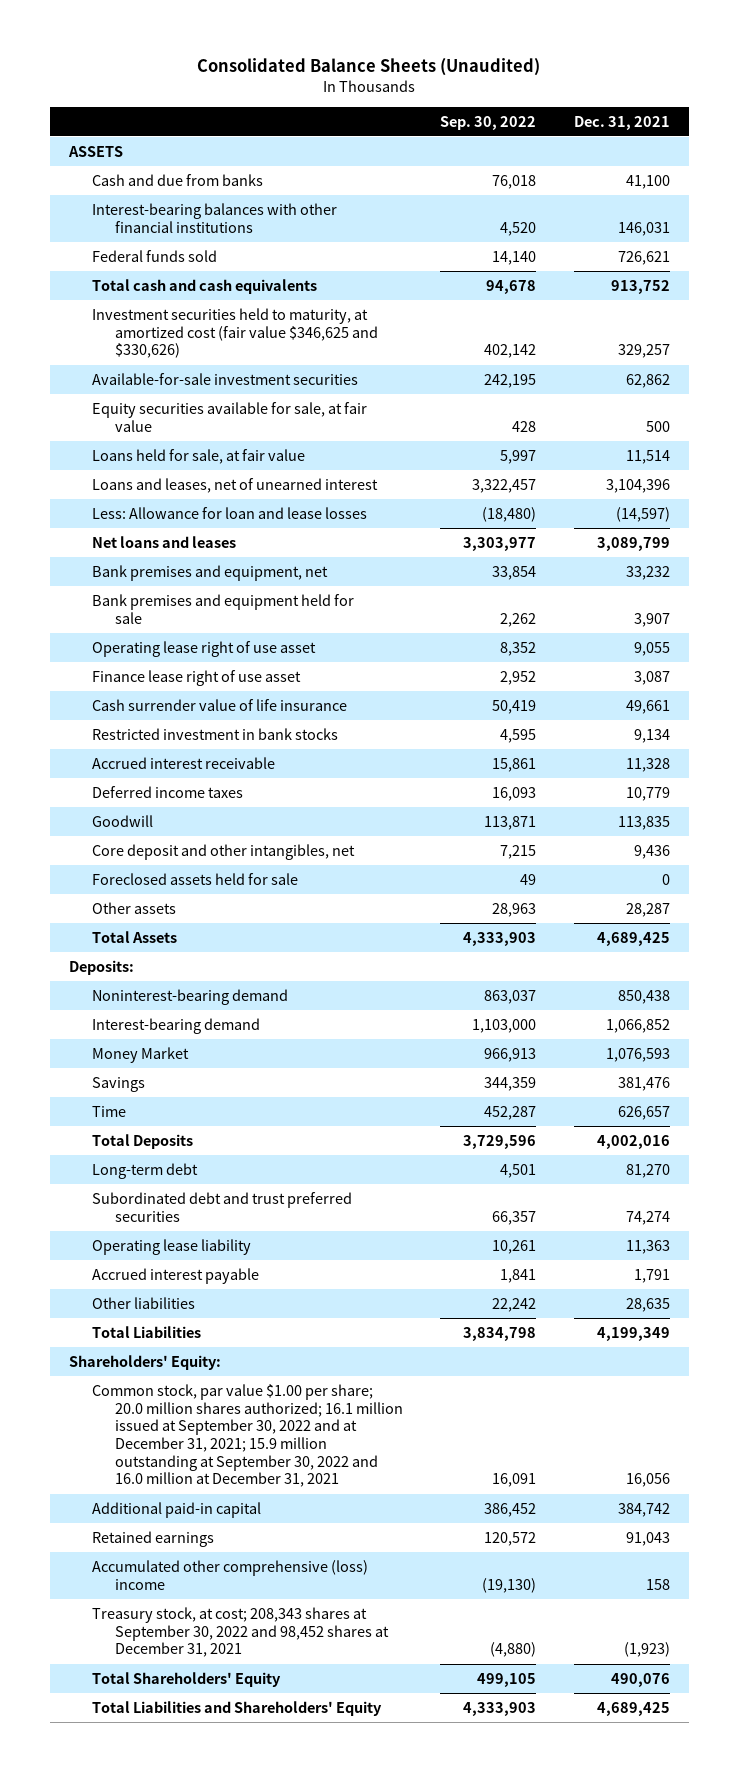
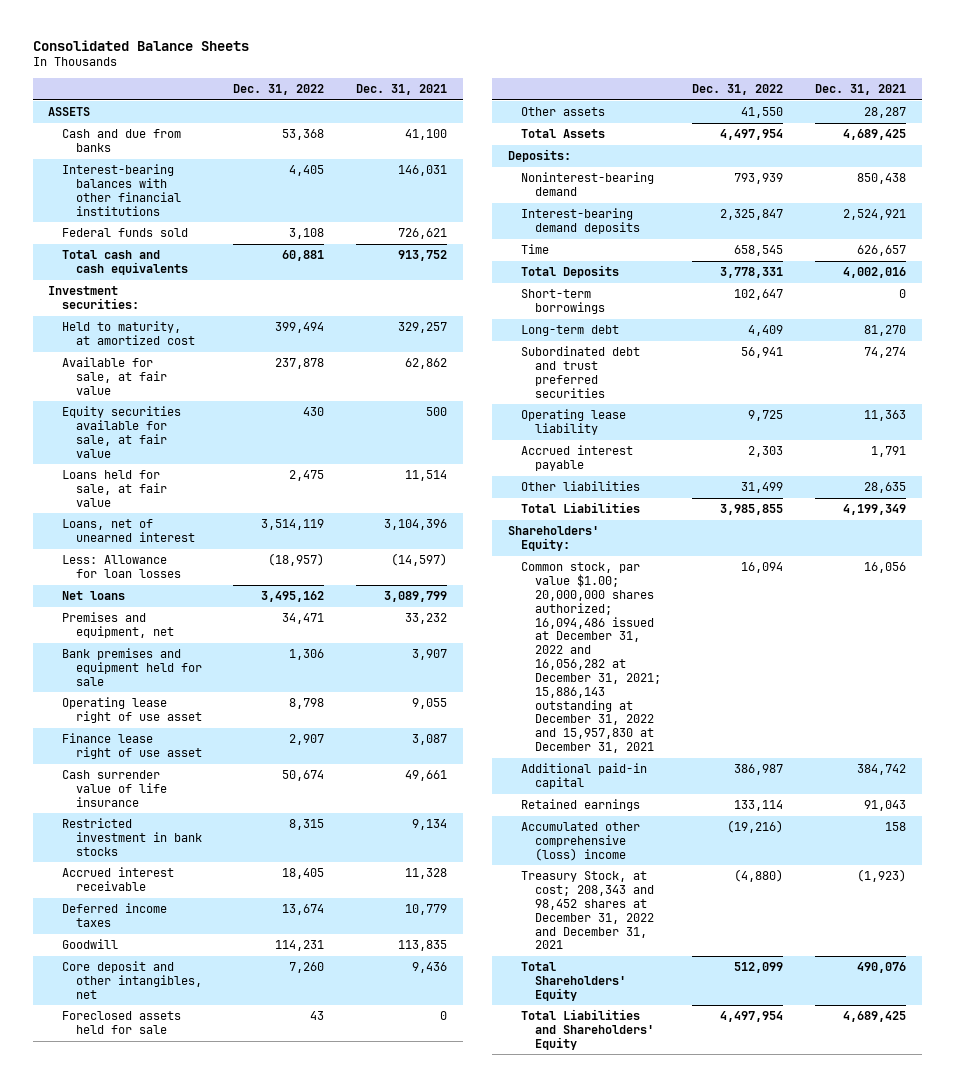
- Consolidated Balance Sheets (Unaudited)
+ Consolidated Balance Sheets
- | Sep. 30, 2022 | Dec. 31, 2021
+ | Dec. 31, 2022 | Dec. 31, 2021
- Investment securities held to maturity, at amortized cost (fair value $346,625 and $330,626) | 402,142 | 329,257
- Available-for-sale investment securities | 242,195 | 62,862
+ Investment securities:
+ Held to maturity, at amortized cost | 399,494 | 329,257
+ Available for sale, at fair value | 237,878 | 62,862
- Loans and leases, net of unearned interest | 3,322,457 | 3,104,396
- Less: Allowance for loan and lease losses | (18,480) | (14,597)
- Net loans and leases | 3,303,977 | 3,089,799
- Bank premises and equipment, net | 33,854 | 33,232
+ Loans, net of unearned interest | 3,514,119 | 3,104,396
+ Less: Allowance for loan losses | (18,957) | (14,597)
+ Net loans | 3,495,162 | 3,089,799
+ Premises and equipment, net | 34,471 | 33,232
- Interest-bearing demand | 1,103,000 | 1,066,852
- Money Market | 966,913 | 1,076,593
- Savings | 344,359 | 381,476
+ Interest-bearing demand deposits | 2,325,847 | 2,524,921
+ Short-term borrowings | 102,647 | 0
- Common stock, par value $1.00 per share; 20.0 million shares authorized; 16.1 million issued at September 30, 2022 and at December 31, 2021; 15.9 million outstanding at September 30, 2022 and 16.0 million at December 31, 2021 | 16,091 | 16,056
+ Common stock, par value $1.00; 20,000,000 shares authorized; 16,094,486 issued at December 31, 2022 and 16,056,282 at December 31, 2021; 15,886,143 outstanding at December 31, 2022 and 15,957,830 at December 31, 2021 | 16,094 | 16,056
- Treasury stock, at cost; 208,343 shares at September 30, 2022 and 98,452 shares at December 31, 2021 | (4,880) | (1,923)
+ Treasury Stock, at cost; 208,343 and 98,452 shares at December 31, 2022 and December 31, 2021 | (4,880) | (1,923)

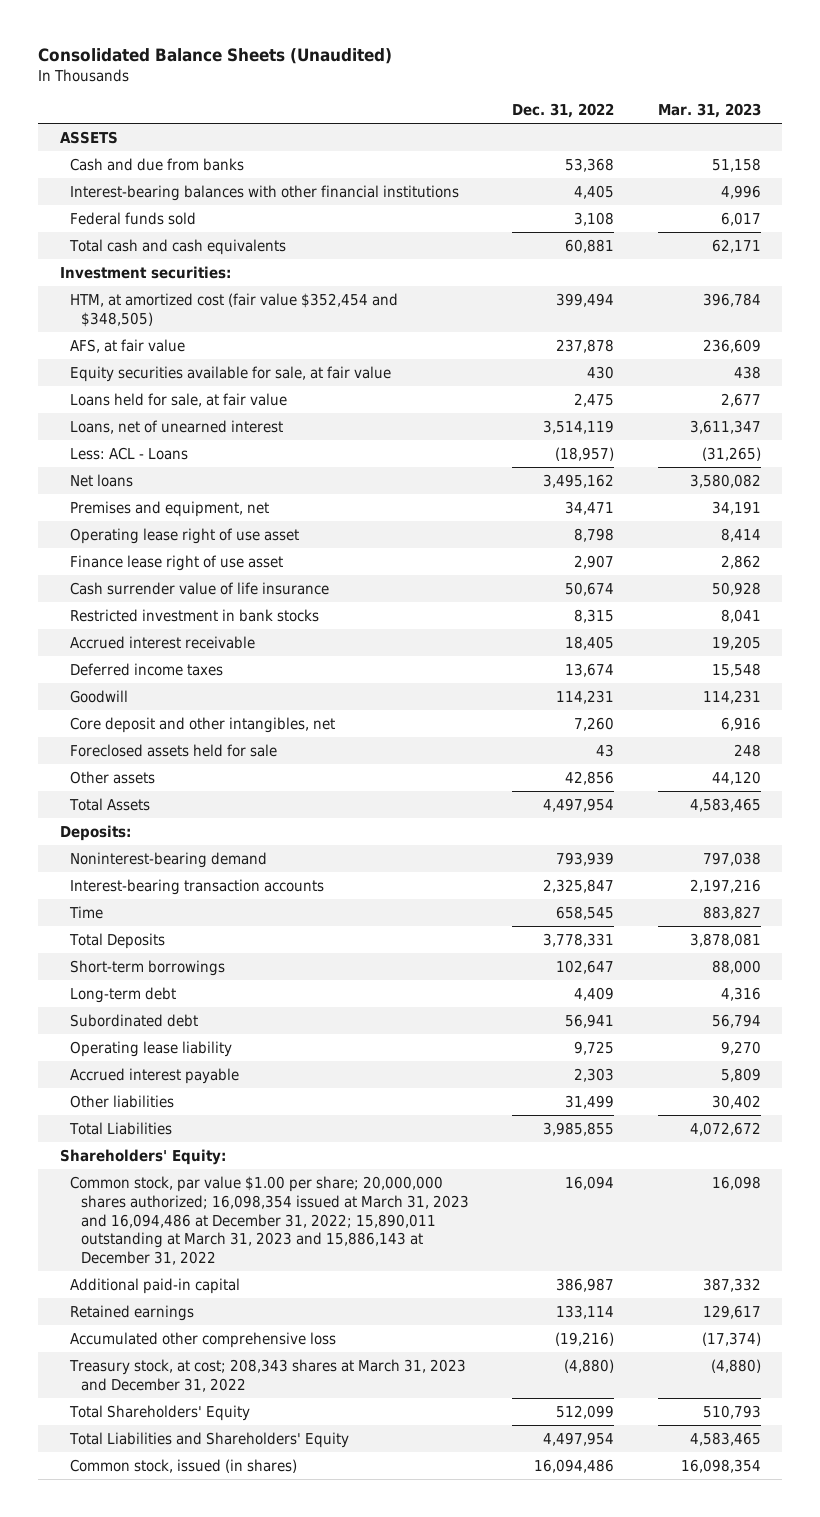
- Consolidated Balance Sheets
+ Consolidated Balance Sheets (Unaudited)
- | Dec. 31, 2022 | Dec. 31, 2021
+ | Dec. 31, 2022 | Mar. 31, 2023
- Held to maturity, at amortized cost | 399,494 | 329,257
- Available for sale, at fair value | 237,878 | 62,862
+ HTM, at amortized cost (fair value $352,454 and $348,505) | 399,494 | 396,784
+ AFS, at fair value | 237,878 | 236,609
- Less: Allowance for loan losses | (18,957) | (14,597)
+ Less: ACL - Loans | (18,957) | (31,265)
- Bank premises and equipment held for sale | 1,306 | 3,907
- Other assets | 41,550 | 28,287
+ Other assets | 42,856 | 44,120
- Interest-bearing demand deposits | 2,325,847 | 2,524,921
+ Interest-bearing transaction accounts | 2,325,847 | 2,197,216
- Subordinated debt and trust preferred securities | 56,941 | 74,274
+ Subordinated debt | 56,941 | 56,794
- Common stock, par value $1.00; 20,000,000 shares authorized; 16,094,486 issued at December 31, 2022 and 16,056,282 at December 31, 2021; 15,886,143 outstanding at December 31, 2022 and 15,957,830 at December 31, 2021 | 16,094 | 16,056
+ Common stock, par value $1.00 per share; 20,000,000 shares authorized; 16,098,354 issued at March 31, 2023 and 16,094,486 at December 31, 2022; 15,890,011 outstanding at March 31, 2023 and 15,886,143 at December 31, 2022 | 16,094 | 16,098
- Accumulated other comprehensive (loss) income | (19,216) | 158
- Treasury Stock, at cost; 208,343 and 98,452 shares at December 31, 2022 and December 31, 2021 | (4,880) | (1,923)
+ Accumulated other comprehensive loss | (19,216) | (17,374)
+ Treasury stock, at cost; 208,343 shares at March 31, 2023 and December 31, 2022 | (4,880) | (4,880)
+ Common stock, issued (in shares) | 16,094,486 | 16,098,354

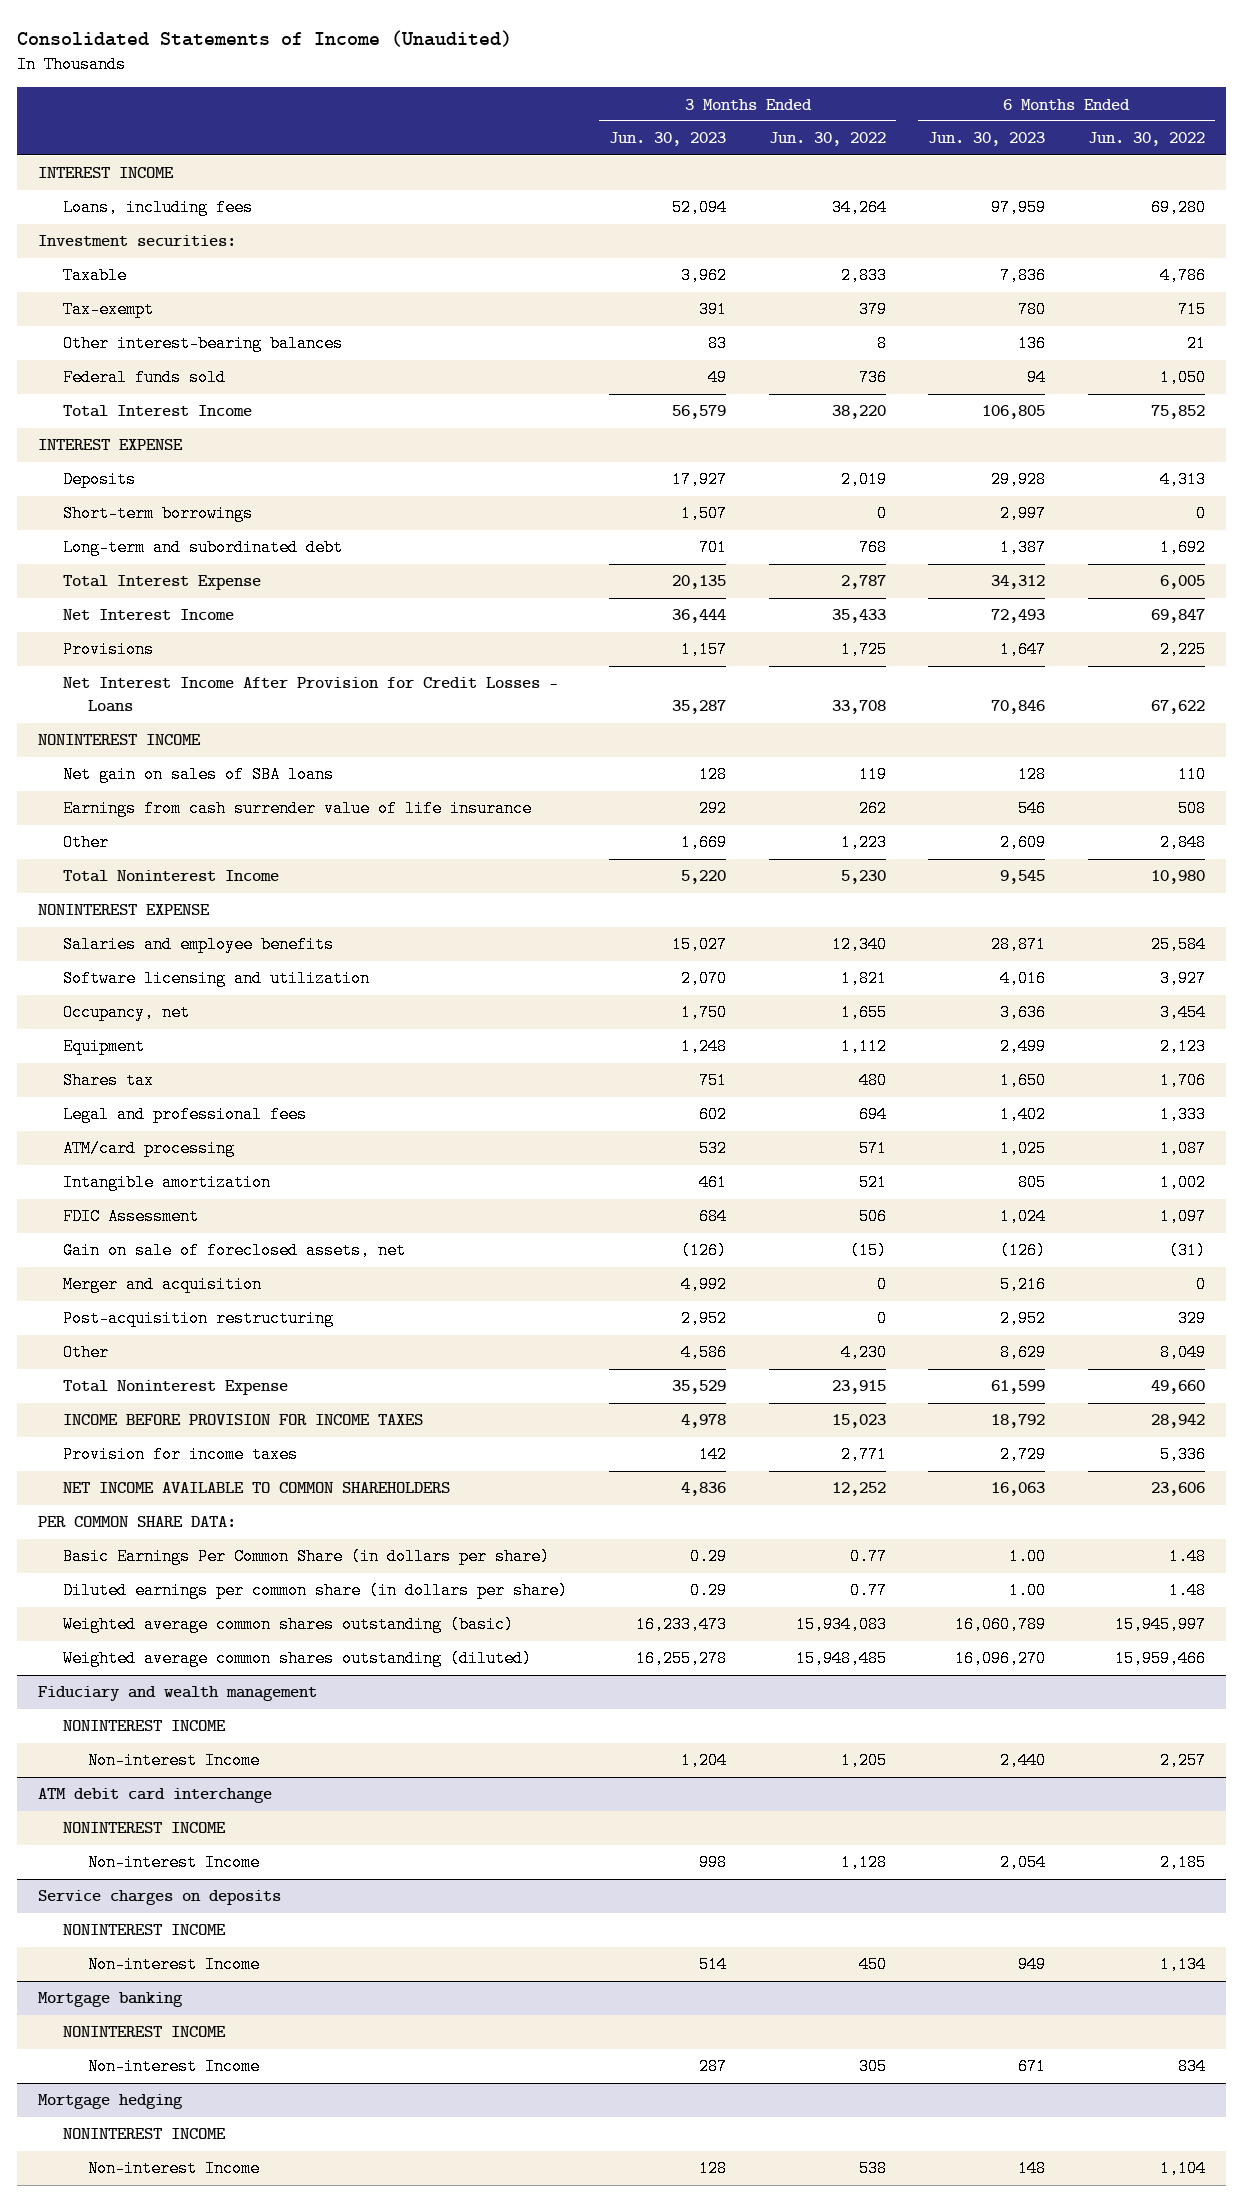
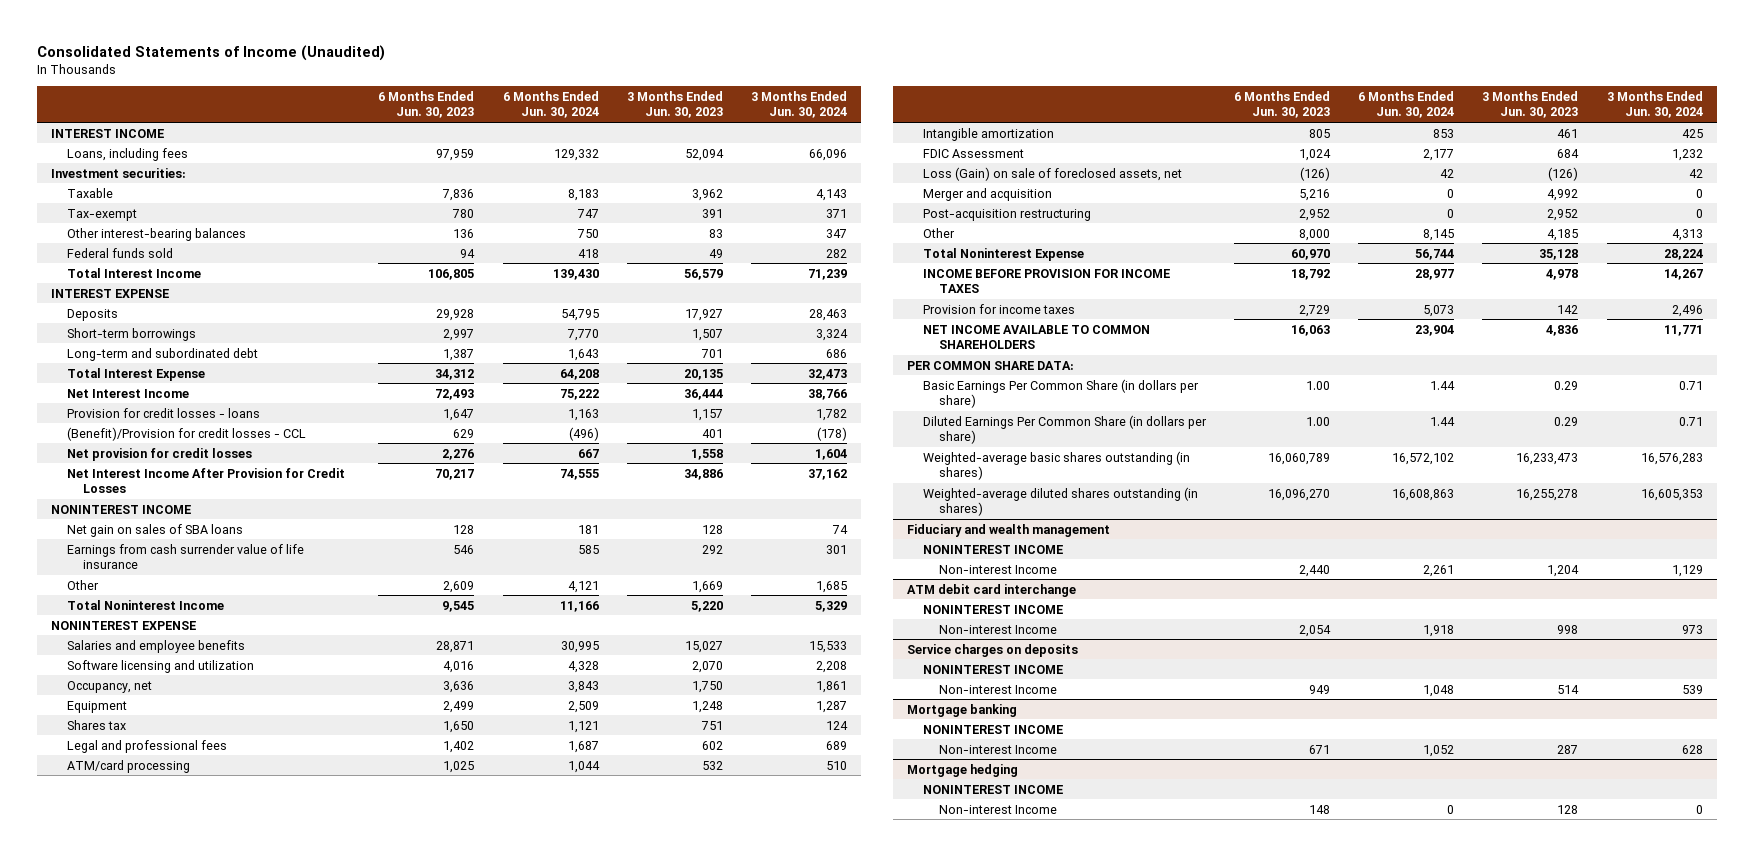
- | 3 Months Ended Jun. 30, 2023 | 3 Months Ended Jun. 30, 2022 | 6 Months Ended Jun. 30, 2023 | 6 Months Ended Jun. 30, 2022
+ | 6 Months Ended Jun. 30, 2023 | 6 Months Ended Jun. 30, 2024 | 3 Months Ended Jun. 30, 2023 | 3 Months Ended Jun. 30, 2024
- Provisions | 1,157 | 1,725 | 1,647 | 2,225
- Net Interest Income After Provision for Credit Losses - Loans | 35,287 | 33,708 | 70,846 | 67,622
+ Provision for credit losses - loans | 1,647 | 1,163 | 1,157 | 1,782
+ (Benefit)/Provision for credit losses - CCL | 629 | (496) | 401 | (178)
+ Net provision for credit losses | 2,276 | 667 | 1,558 | 1,604
+ Net Interest Income After Provision for Credit Losses | 70,217 | 74,555 | 34,886 | 37,162
- Gain on sale of foreclosed assets, net | (126) | (15) | (126) | (31)
+ Loss (Gain) on sale of foreclosed assets, net | (126) | 42 | (126) | 42
- Other | 4,586 | 4,230 | 8,629 | 8,049
- Total Noninterest Expense | 35,529 | 23,915 | 61,599 | 49,660
+ Other | 8,000 | 8,145 | 4,185 | 4,313
+ Total Noninterest Expense | 60,970 | 56,744 | 35,128 | 28,224
- Diluted earnings per common share (in dollars per share) | 0.29 | 0.77 | 1.00 | 1.48
- Weighted average common shares outstanding (basic) | 16,233,473 | 15,934,083 | 16,060,789 | 15,945,997
- Weighted average common shares outstanding (diluted) | 16,255,278 | 15,948,485 | 16,096,270 | 15,959,466
+ Diluted Earnings Per Common Share (in dollars per share) | 1.00 | 1.44 | 0.29 | 0.71
+ Weighted-average basic shares outstanding (in shares) | 16,060,789 | 16,572,102 | 16,233,473 | 16,576,283
+ Weighted-average diluted shares outstanding (in shares) | 16,096,270 | 16,608,863 | 16,255,278 | 16,605,353

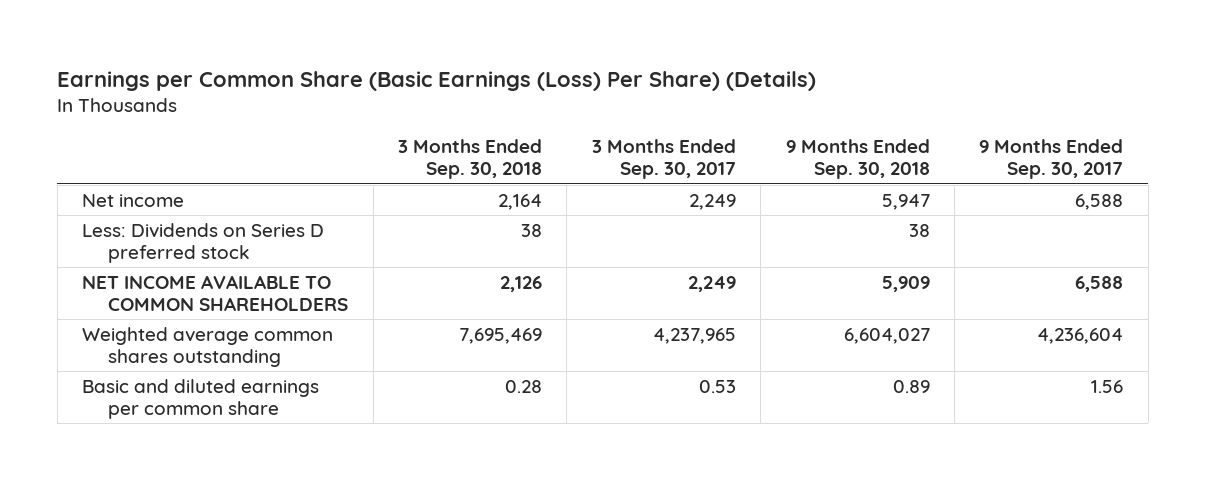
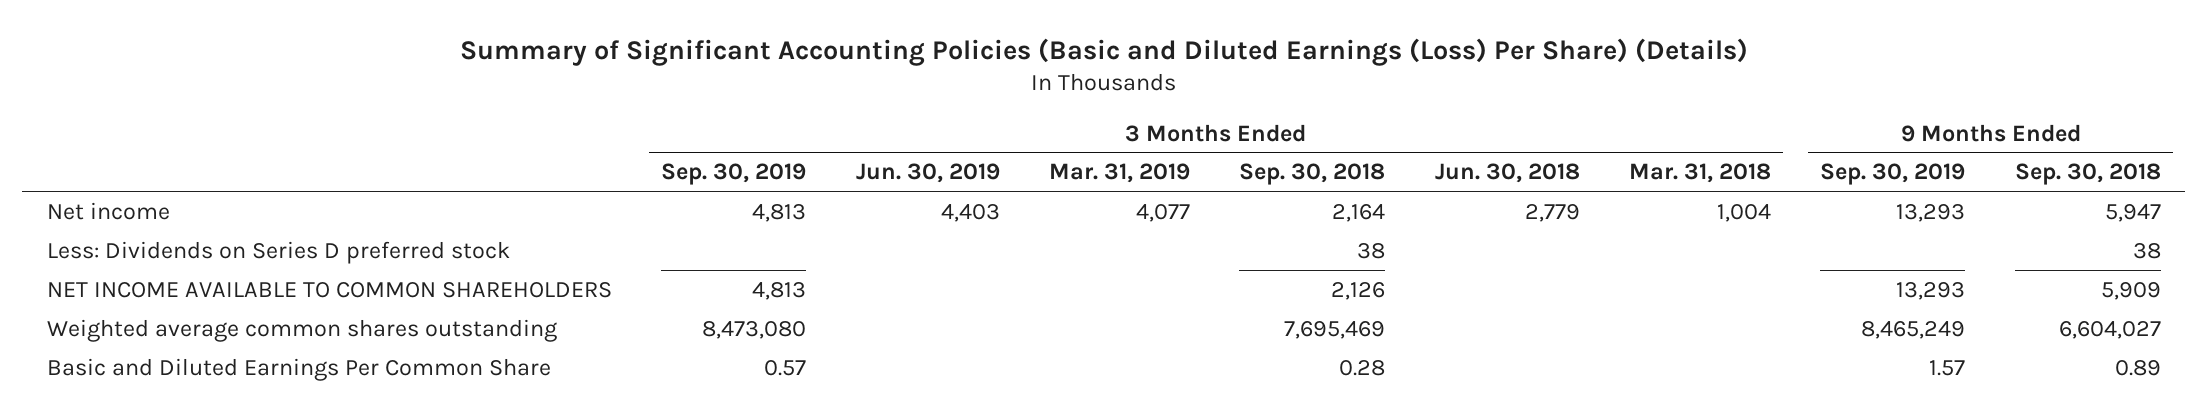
- Earnings per Common Share (Basic Earnings (Loss) Per Share) (Details)
+ Summary of Significant Accounting Policies (Basic and Diluted Earnings (Loss) Per Share) (Details)
- | 3 Months Ended Sep. 30, 2018 | 3 Months Ended Sep. 30, 2017 | 9 Months Ended Sep. 30, 2018 | 9 Months Ended Sep. 30, 2017
+ | 3 Months Ended Sep. 30, 2019 | 3 Months Ended Jun. 30, 2019 | 3 Months Ended Mar. 31, 2019 | 3 Months Ended Sep. 30, 2018 | 3 Months Ended Jun. 30, 2018 | 3 Months Ended Mar. 31, 2018 | 9 Months Ended Sep. 30, 2019 | 9 Months Ended Sep. 30, 2018
- Basic and diluted earnings per common share | 0.28 | 0.53 | 0.89 | 1.56
+ Basic and Diluted Earnings Per Common Share | 0.57 | | | 0.28 | | | 1.57 | 0.89

